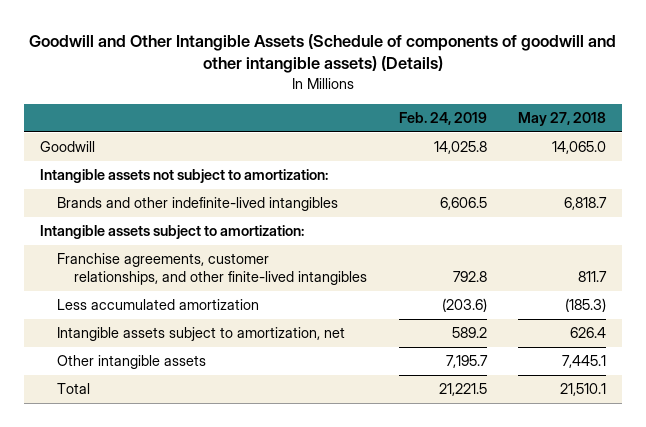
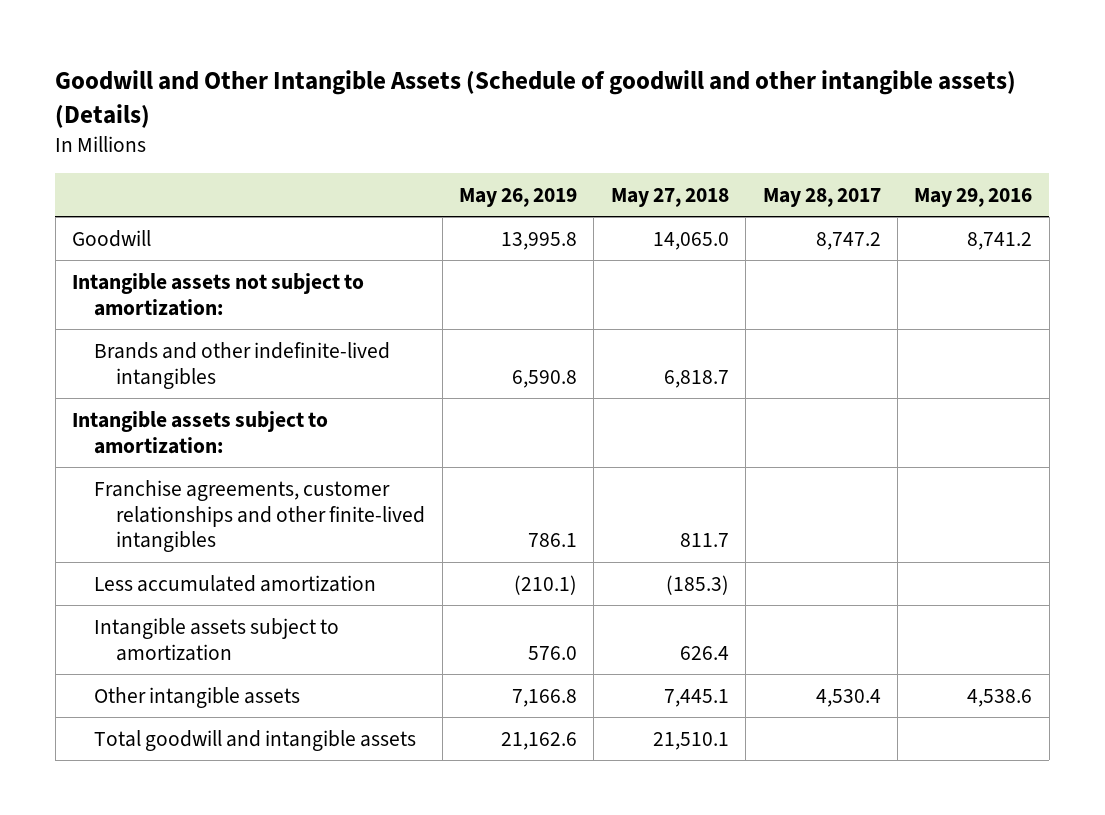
- Goodwill and Other Intangible Assets (Schedule of components of goodwill and other intangible assets) (Details)
+ Goodwill and Other Intangible Assets (Schedule of goodwill and other intangible assets) (Details)
- | Feb. 24, 2019 | May 27, 2018
+ | May 26, 2019 | May 27, 2018 | May 28, 2017 | May 29, 2016
- Franchise agreements, customer relationships, and other finite-lived intangibles | 792.8 | 811.7
+ Franchise agreements, customer relationships and other finite-lived intangibles | 786.1 | 811.7 | |
- Intangible assets subject to amortization, net | 589.2 | 626.4
+ Intangible assets subject to amortization | 576.0 | 626.4 | |
- Total | 21,221.5 | 21,510.1
+ Total goodwill and intangible assets | 21,162.6 | 21,510.1 | |

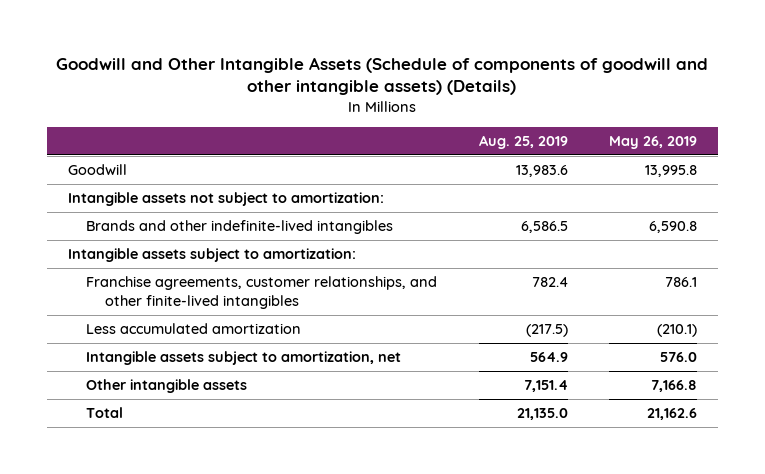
- Goodwill and Other Intangible Assets (Schedule of goodwill and other intangible assets) (Details)
+ Goodwill and Other Intangible Assets (Schedule of components of goodwill and other intangible assets) (Details)
- | May 26, 2019 | May 27, 2018 | May 28, 2017 | May 29, 2016
+ | Aug. 25, 2019 | May 26, 2019
- Franchise agreements, customer relationships and other finite-lived intangibles | 786.1 | 811.7 | |
+ Franchise agreements, customer relationships, and other finite-lived intangibles | 782.4 | 786.1
- Intangible assets subject to amortization | 576.0 | 626.4 | |
+ Intangible assets subject to amortization, net | 564.9 | 576.0
- Total goodwill and intangible assets | 21,162.6 | 21,510.1 | |
+ Total | 21,135.0 | 21,162.6

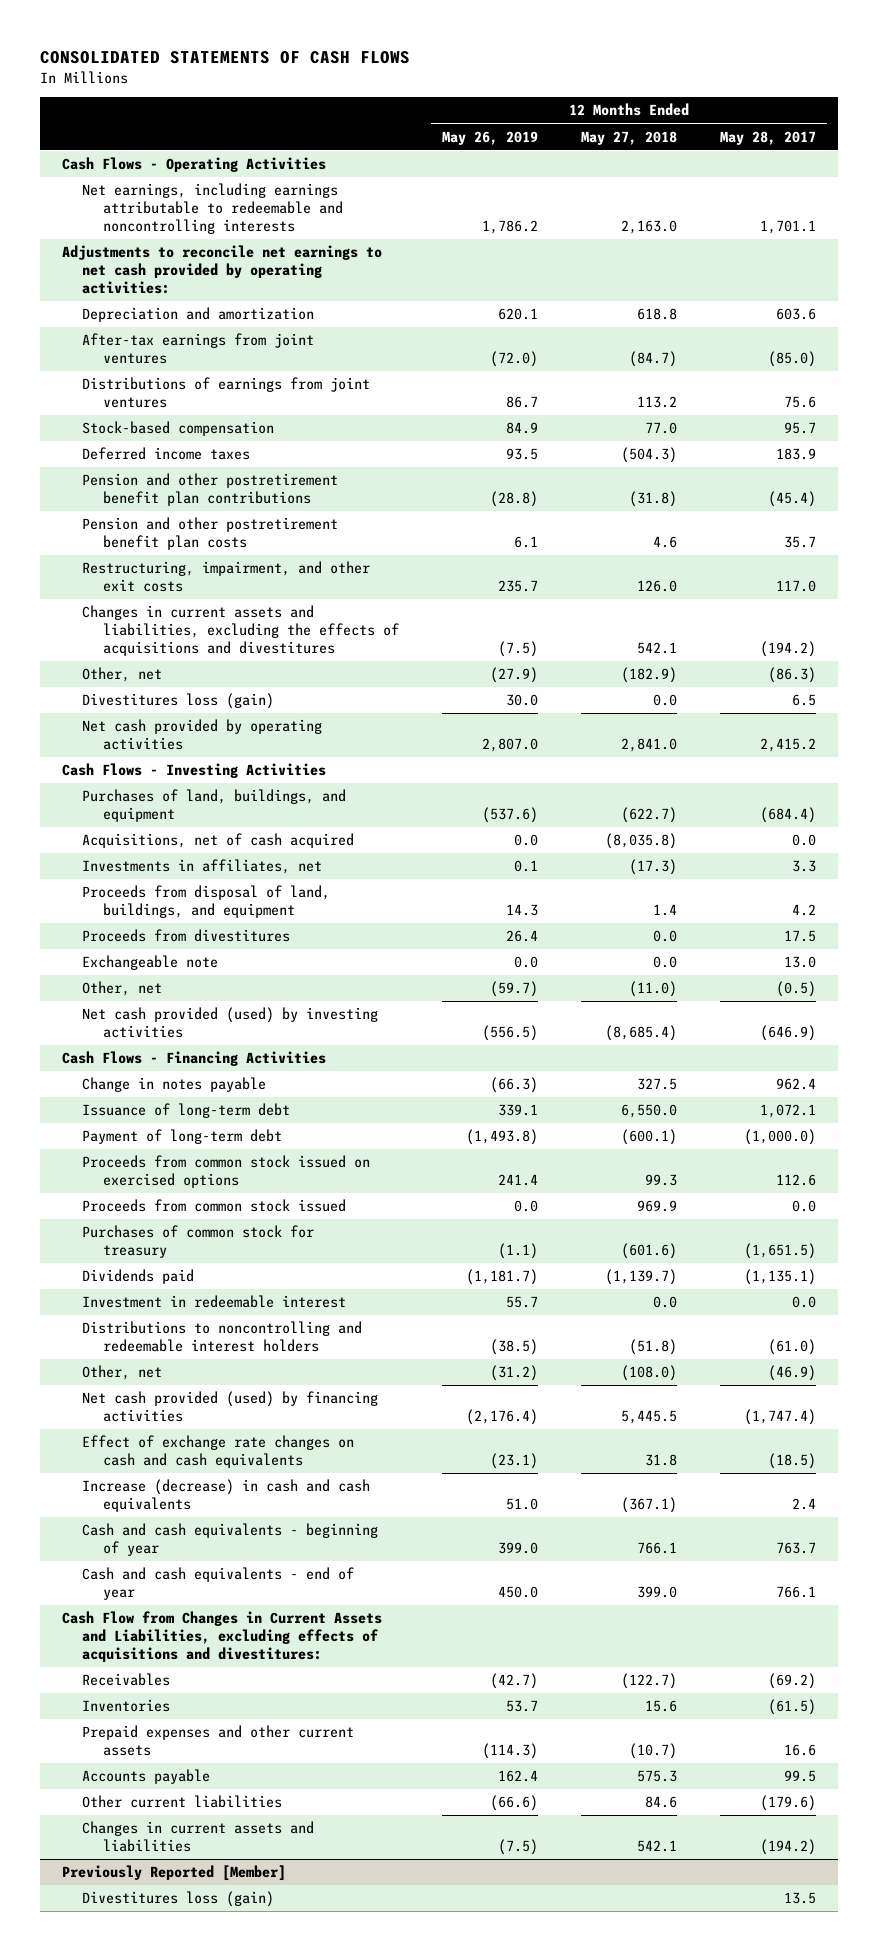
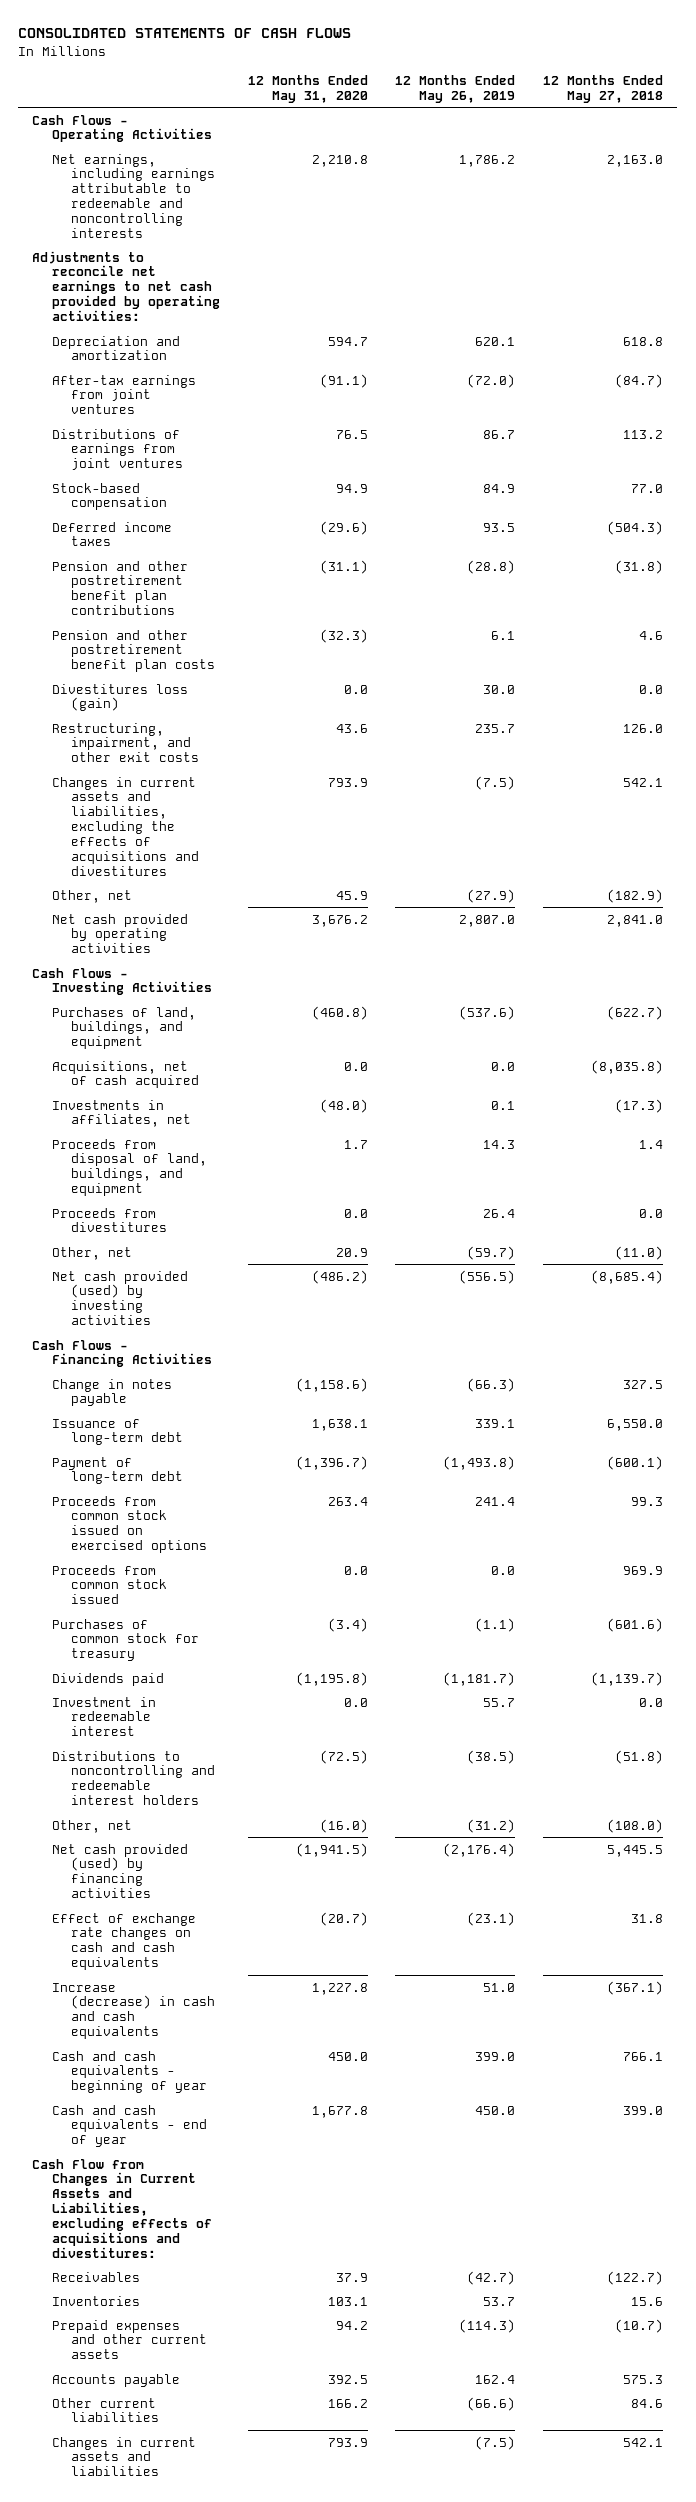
- | 12 Months Ended May 26, 2019 | 12 Months Ended May 27, 2018 | 12 Months Ended May 28, 2017
+ | 12 Months Ended May 31, 2020 | 12 Months Ended May 26, 2019 | 12 Months Ended May 27, 2018
moved up: Divestitures loss (gain) | 0.0 | 30.0 | 0.0
- Exchangeable note | 0.0 | 0.0 | 13.0
- Previously Reported [Member]
- Divestitures loss (gain) | | | 13.5

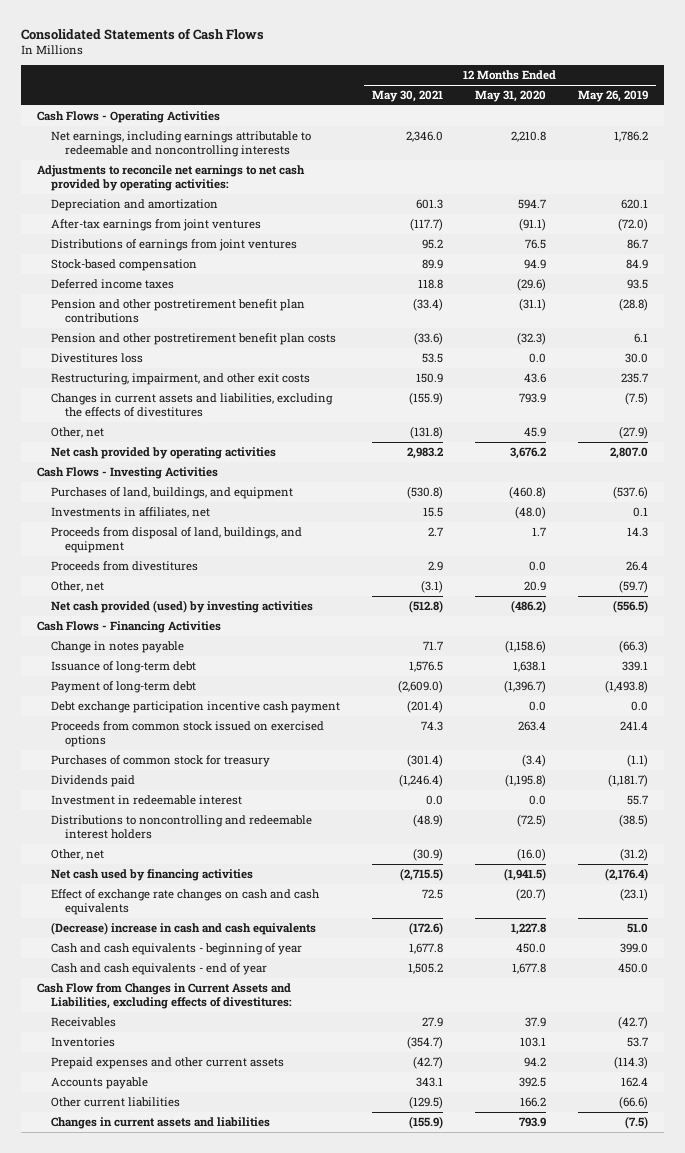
- CONSOLIDATED STATEMENTS OF CASH FLOWS
+ Consolidated Statements of Cash Flows
- | 12 Months Ended May 31, 2020 | 12 Months Ended May 26, 2019 | 12 Months Ended May 27, 2018
+ | 12 Months Ended May 30, 2021 | 12 Months Ended May 31, 2020 | 12 Months Ended May 26, 2019
- Divestitures loss (gain) | 0.0 | 30.0 | 0.0
+ Divestitures loss | 53.5 | 0.0 | 30.0
- Changes in current assets and liabilities, excluding the effects of acquisitions and divestitures | 793.9 | (7.5) | 542.1
+ Changes in current assets and liabilities, excluding the effects of divestitures | (155.9) | 793.9 | (7.5)
- Acquisitions, net of cash acquired | 0.0 | 0.0 | (8,035.8)
+ Debt exchange participation incentive cash payment | (201.4) | 0.0 | 0.0
- Proceeds from common stock issued | 0.0 | 0.0 | 969.9
- Net cash provided (used) by financing activities | (1,941.5) | (2,176.4) | 5,445.5
+ Net cash used by financing activities | (2,715.5) | (1,941.5) | (2,176.4)
- Increase (decrease) in cash and cash equivalents | 1,227.8 | 51.0 | (367.1)
+ (Decrease) increase in cash and cash equivalents | (172.6) | 1,227.8 | 51.0
- Cash Flow from Changes in Current Assets and Liabilities, excluding effects of acquisitions and divestitures:
+ Cash Flow from Changes in Current Assets and Liabilities, excluding effects of divestitures:

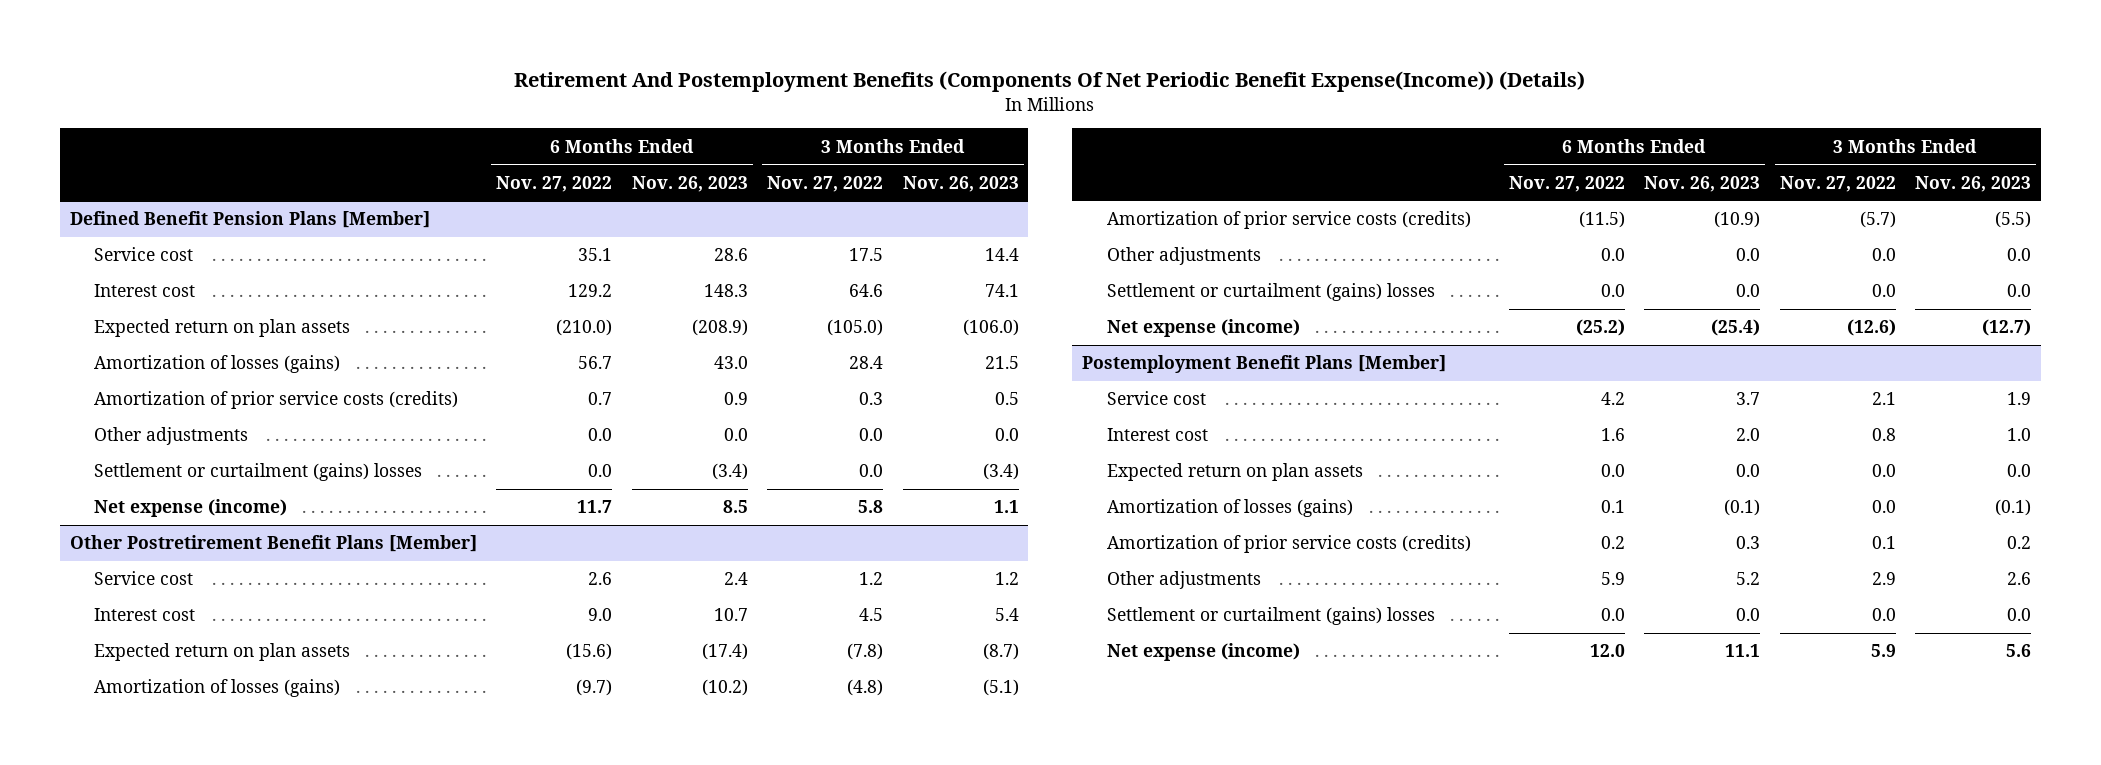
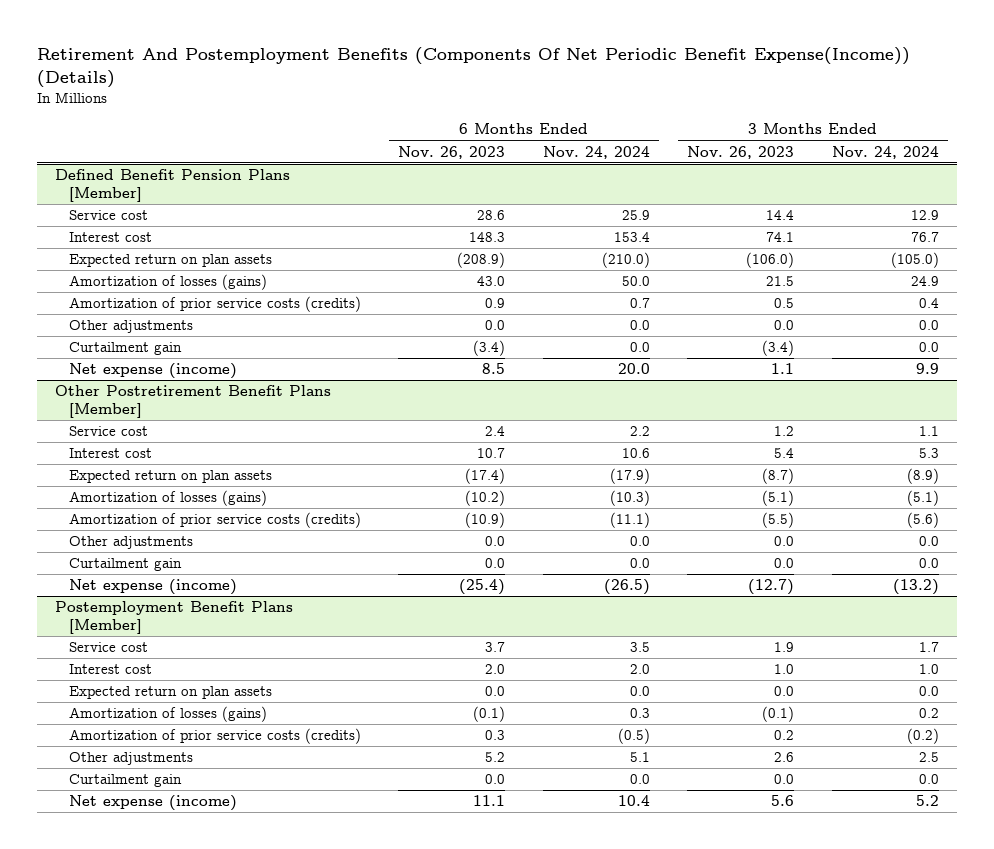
- | 6 Months Ended Nov. 27, 2022 | 6 Months Ended Nov. 26, 2023 | 3 Months Ended Nov. 27, 2022 | 3 Months Ended Nov. 26, 2023
+ | 6 Months Ended Nov. 26, 2023 | 6 Months Ended Nov. 24, 2024 | 3 Months Ended Nov. 26, 2023 | 3 Months Ended Nov. 24, 2024
@ Defined Benefit Pension Plans [Member]
- Settlement or curtailment (gains) losses | 0.0 | (3.4) | 0.0 | (3.4)
+ Curtailment gain | (3.4) | 0.0 | (3.4) | 0.0
@ Other Postretirement Benefit Plans [Member]
- Settlement or curtailment (gains) losses | 0.0 | 0.0 | 0.0 | 0.0
+ Curtailment gain | 0.0 | 0.0 | 0.0 | 0.0
@ Postemployment Benefit Plans [Member]
- Settlement or curtailment (gains) losses | 0.0 | 0.0 | 0.0 | 0.0
+ Curtailment gain | 0.0 | 0.0 | 0.0 | 0.0

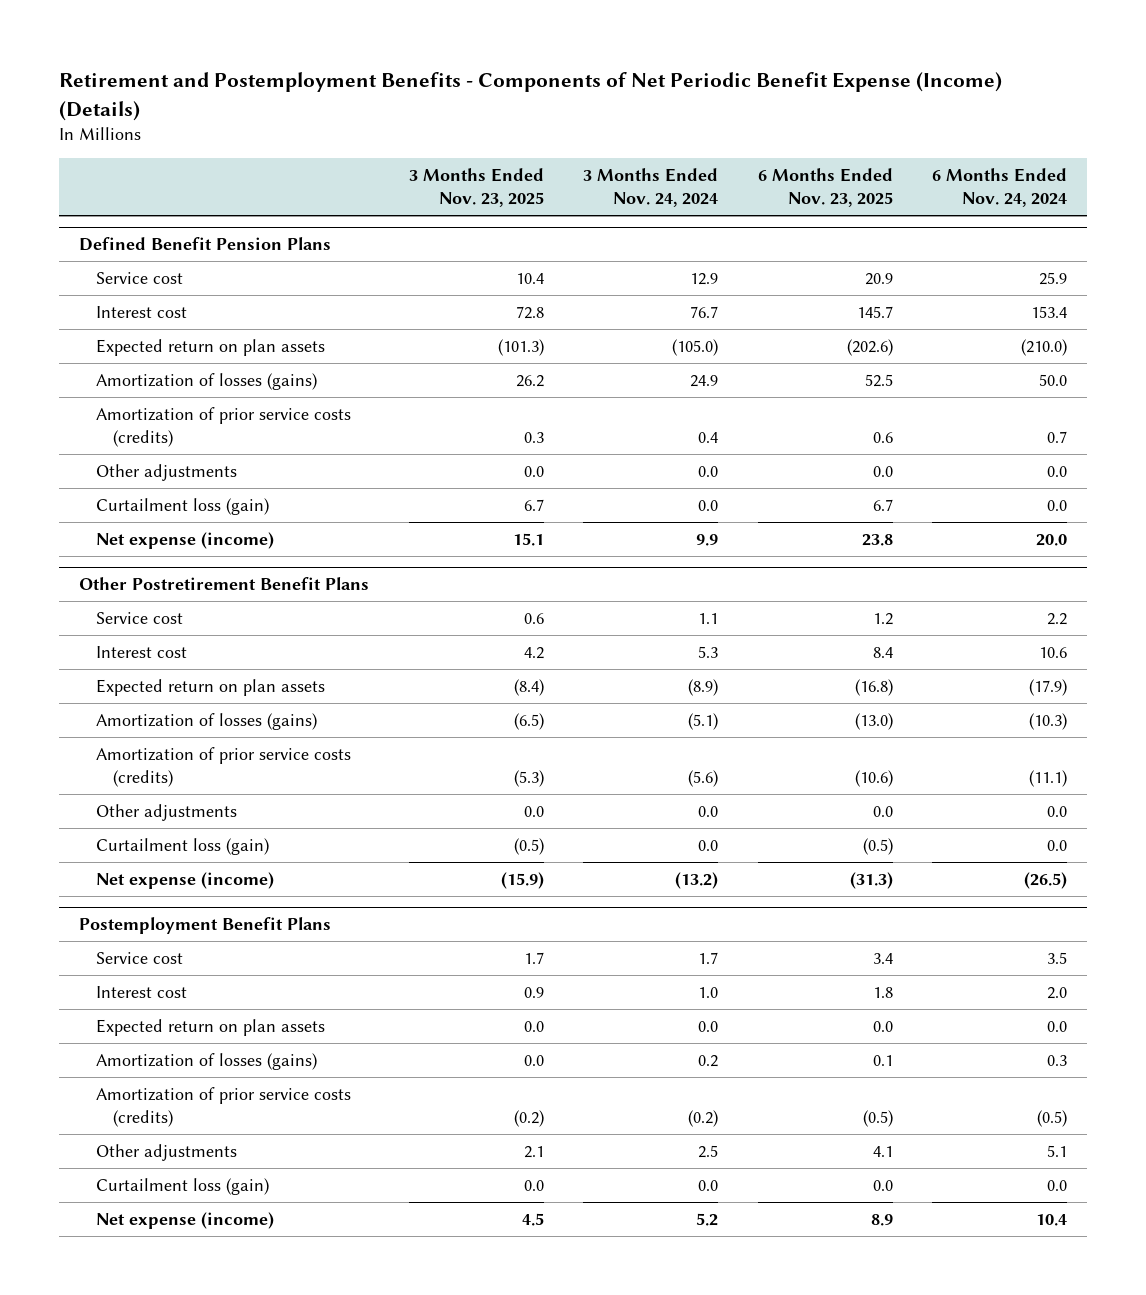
- Retirement And Postemployment Benefits (Components Of Net Periodic Benefit Expense(Income)) (Details)
+ Retirement and Postemployment Benefits - Components of Net Periodic Benefit Expense (Income) (Details)
- | 6 Months Ended Nov. 26, 2023 | 6 Months Ended Nov. 24, 2024 | 3 Months Ended Nov. 26, 2023 | 3 Months Ended Nov. 24, 2024
+ | 3 Months Ended Nov. 23, 2025 | 3 Months Ended Nov. 24, 2024 | 6 Months Ended Nov. 23, 2025 | 6 Months Ended Nov. 24, 2024
- Defined Benefit Pension Plans [Member]
+ Defined Benefit Pension Plans
- Curtailment gain | (3.4) | 0.0 | (3.4) | 0.0
+ Curtailment loss (gain) | 6.7 | 0.0 | 6.7 | 0.0
- Other Postretirement Benefit Plans [Member]
+ Other Postretirement Benefit Plans
- Curtailment gain | 0.0 | 0.0 | 0.0 | 0.0
+ Curtailment loss (gain) | (0.5) | 0.0 | (0.5) | 0.0
- Postemployment Benefit Plans [Member]
+ Postemployment Benefit Plans
- Curtailment gain | 0.0 | 0.0 | 0.0 | 0.0
+ Curtailment loss (gain) | 0.0 | 0.0 | 0.0 | 0.0

